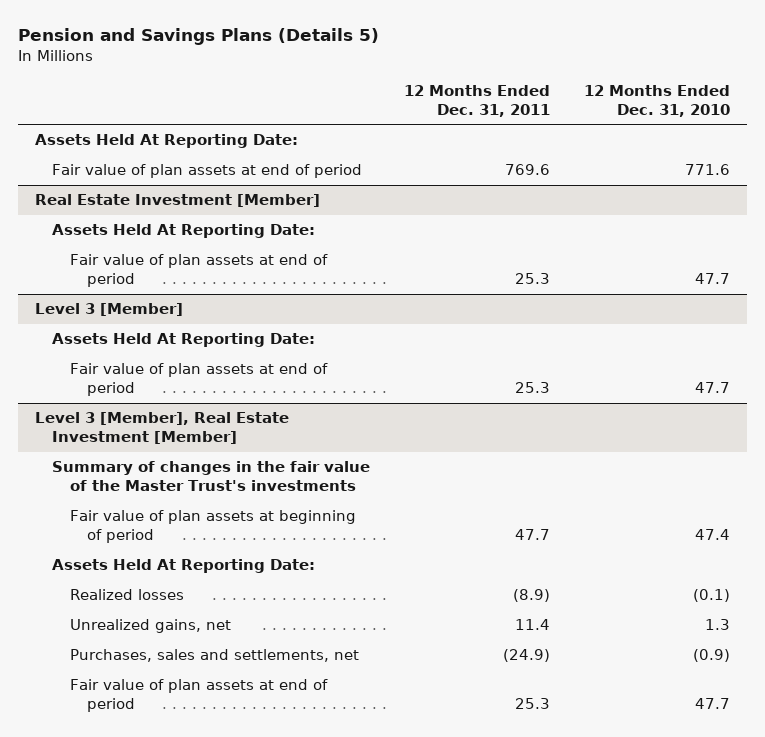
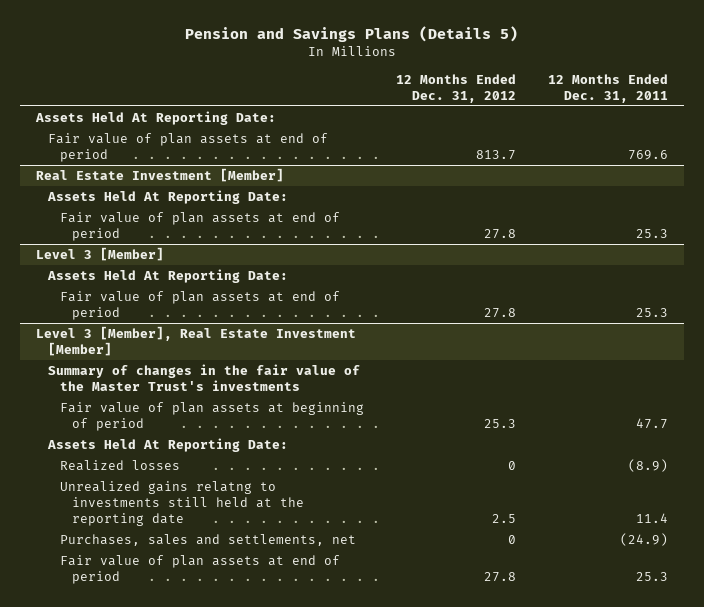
- | 12 Months Ended Dec. 31, 2011 | 12 Months Ended Dec. 31, 2010
+ | 12 Months Ended Dec. 31, 2012 | 12 Months Ended Dec. 31, 2011
@ Level 3 [Member], Real Estate Investment [Member]
- Unrealized gains, net | 11.4 | 1.3
+ Unrealized gains relatng to investments still held at the reporting date | 2.5 | 11.4

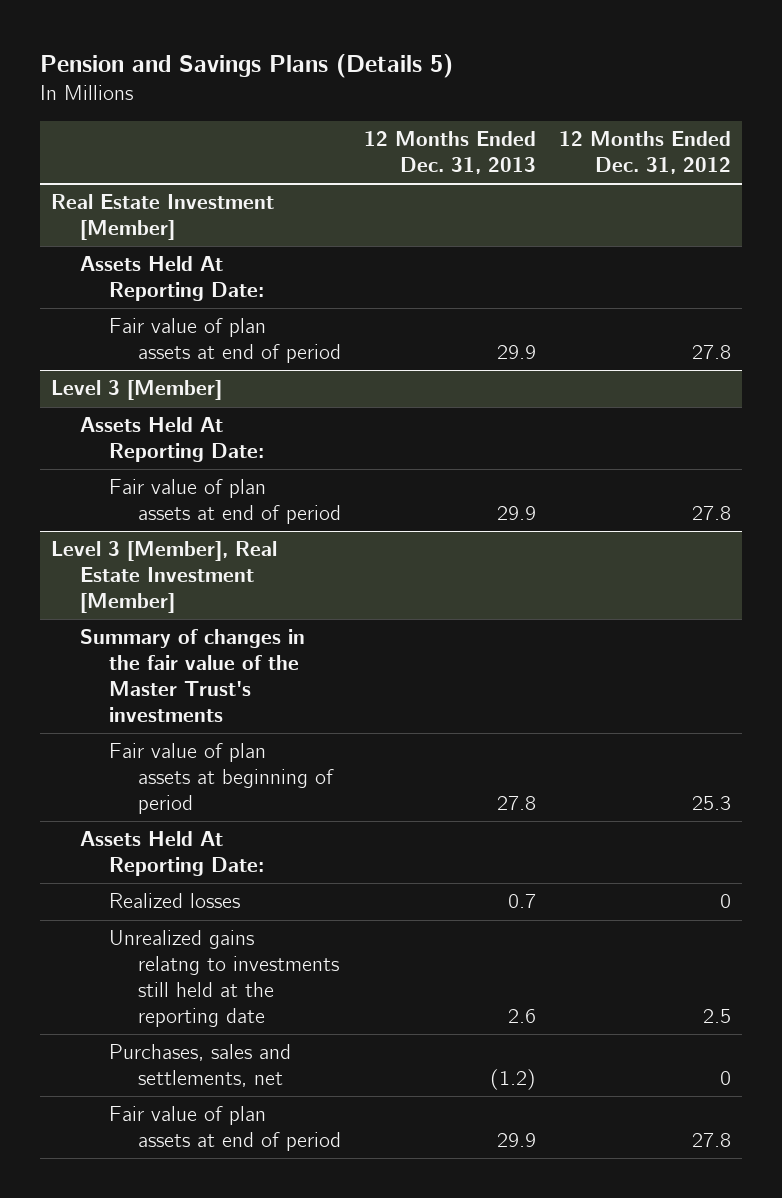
- | 12 Months Ended Dec. 31, 2012 | 12 Months Ended Dec. 31, 2011
+ | 12 Months Ended Dec. 31, 2013 | 12 Months Ended Dec. 31, 2012
- Assets Held At Reporting Date:
- Fair value of plan assets at end of period | 813.7 | 769.6

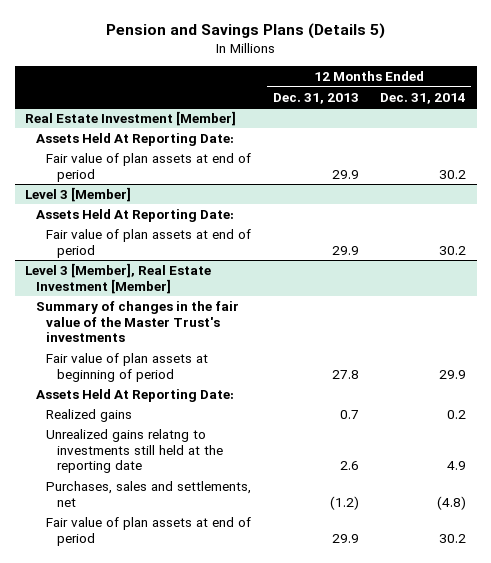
- | 12 Months Ended Dec. 31, 2013 | 12 Months Ended Dec. 31, 2012
+ | 12 Months Ended Dec. 31, 2013 | 12 Months Ended Dec. 31, 2014
@ Level 3 [Member], Real Estate Investment [Member]
- Realized losses | 0.7 | 0
+ Realized gains | 0.7 | 0.2

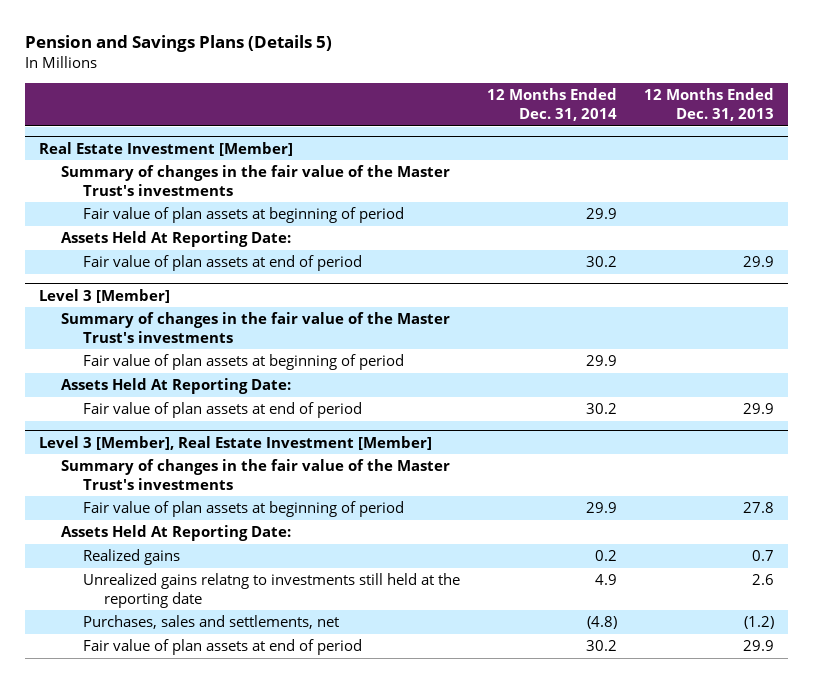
- | 12 Months Ended Dec. 31, 2013 | 12 Months Ended Dec. 31, 2014
+ | 12 Months Ended Dec. 31, 2014 | 12 Months Ended Dec. 31, 2013
@ Real Estate Investment [Member]
+ Summary of changes in the fair value of the Master Trust's investments
+ Fair value of plan assets at beginning of period | 29.9 |
@ Level 3 [Member]
+ Summary of changes in the fair value of the Master Trust's investments
+ Fair value of plan assets at beginning of period | 29.9 |

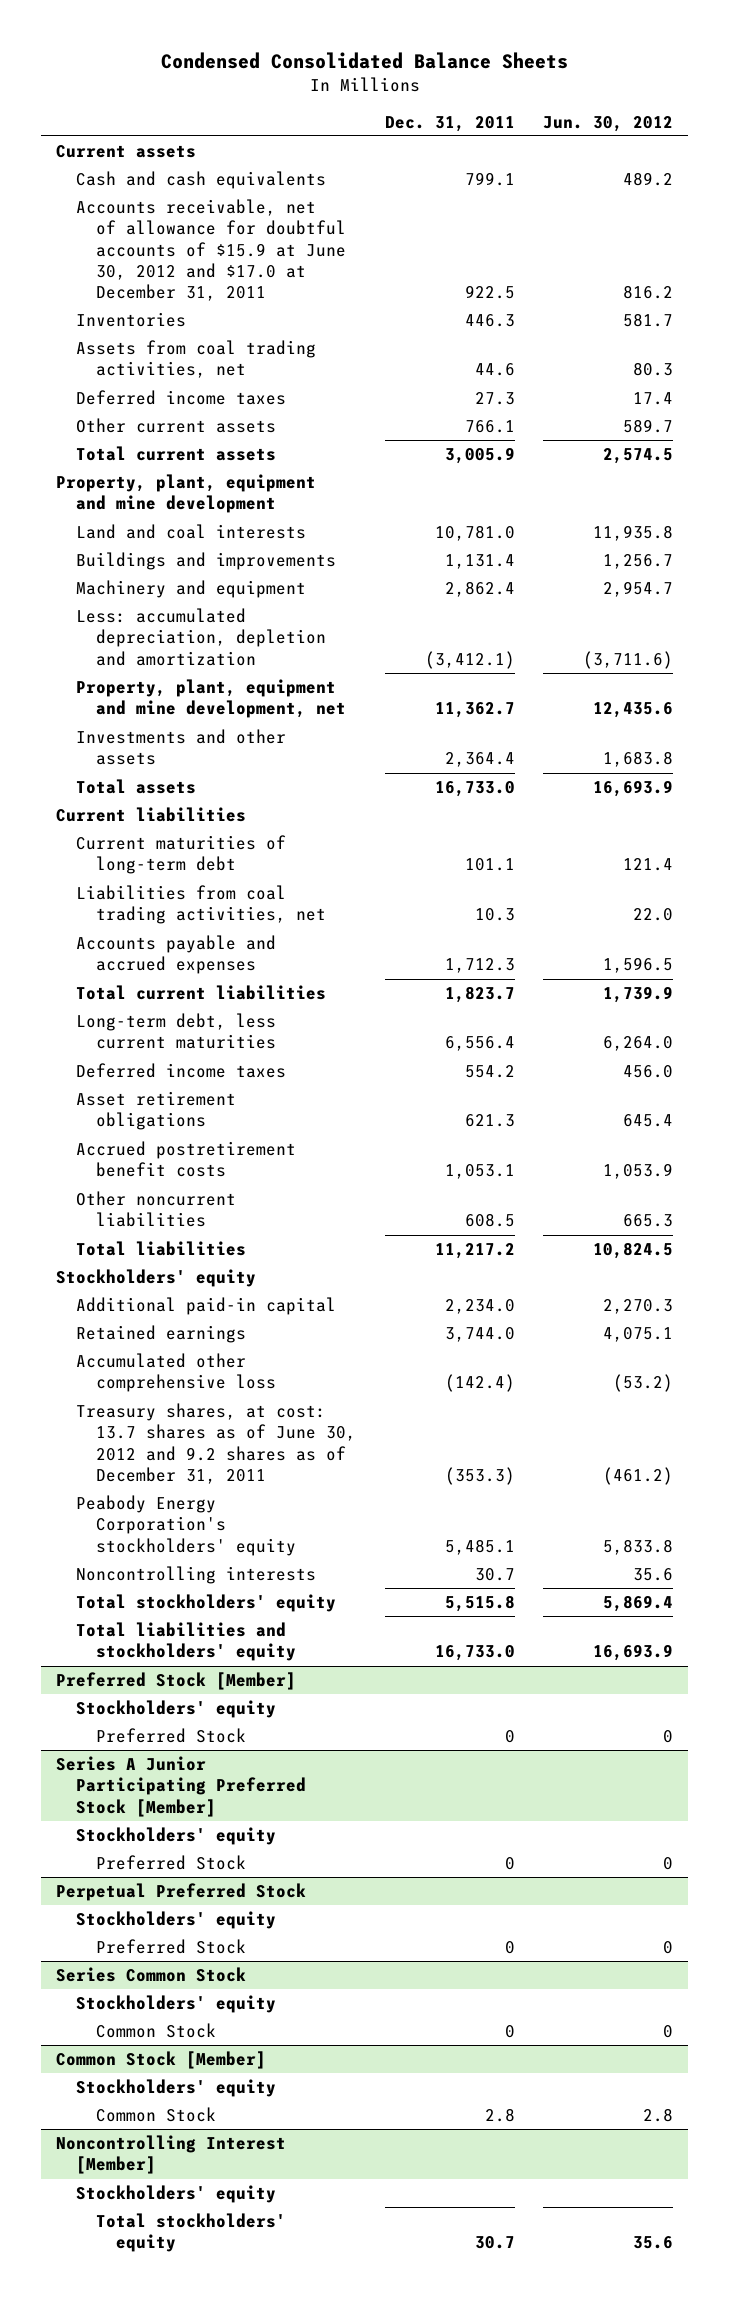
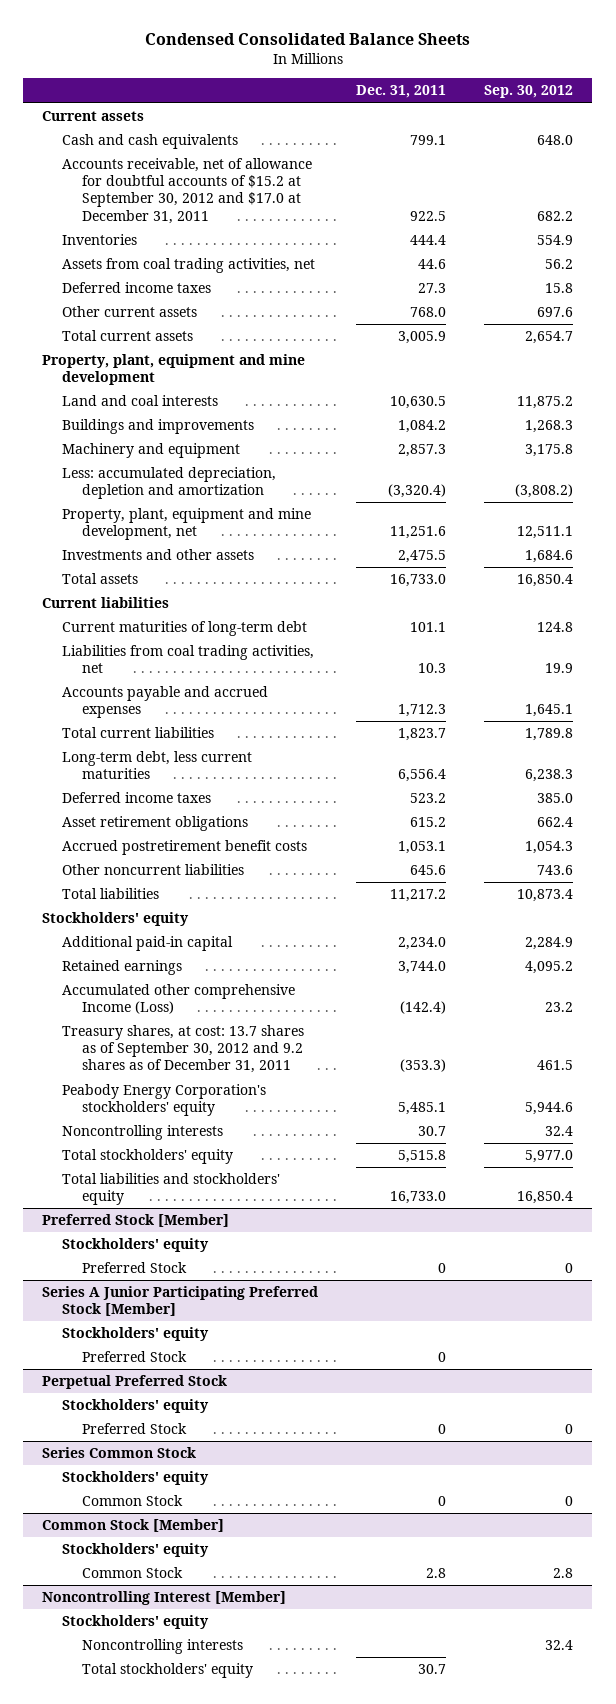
- | Dec. 31, 2011 | Jun. 30, 2012
+ | Dec. 31, 2011 | Sep. 30, 2012
- Accounts receivable, net of allowance for doubtful accounts of $15.9 at June 30, 2012 and $17.0 at December 31, 2011 | 922.5 | 816.2
- Inventories | 446.3 | 581.7
+ Accounts receivable, net of allowance for doubtful accounts of $15.2 at September 30, 2012 and $17.0 at December 31, 2011 | 922.5 | 682.2
+ Inventories | 444.4 | 554.9
- Other current assets | 766.1 | 589.7
+ Other current assets | 768.0 | 697.6
- Land and coal interests | 10,781.0 | 11,935.8
- Buildings and improvements | 1,131.4 | 1,256.7
- Machinery and equipment | 2,862.4 | 2,954.7
- Less: accumulated depreciation, depletion and amortization | (3,412.1) | (3,711.6)
- Property, plant, equipment and mine development, net | 11,362.7 | 12,435.6
- Investments and other assets | 2,364.4 | 1,683.8
+ Land and coal interests | 10,630.5 | 11,875.2
+ Buildings and improvements | 1,084.2 | 1,268.3
+ Machinery and equipment | 2,857.3 | 3,175.8
+ Less: accumulated depreciation, depletion and amortization | (3,320.4) | (3,808.2)
+ Property, plant, equipment and mine development, net | 11,251.6 | 12,511.1
+ Investments and other assets | 2,475.5 | 1,684.6
- Deferred income taxes | 554.2 | 456.0
- Asset retirement obligations | 621.3 | 645.4
+ Deferred income taxes | 523.2 | 385.0
+ Asset retirement obligations | 615.2 | 662.4
- Other noncurrent liabilities | 608.5 | 665.3
+ Other noncurrent liabilities | 645.6 | 743.6
- Accumulated other comprehensive loss | (142.4) | (53.2)
- Treasury shares, at cost: 13.7 shares as of June 30, 2012 and 9.2 shares as of December 31, 2011 | (353.3) | (461.2)
+ Accumulated other comprehensive Income (Loss) | (142.4) | 23.2
+ Treasury shares, at cost: 13.7 shares as of September 30, 2012 and 9.2 shares as of December 31, 2011 | (353.3) | 461.5
@ Noncontrolling Interest [Member]
+ Noncontrolling interests | | 32.4

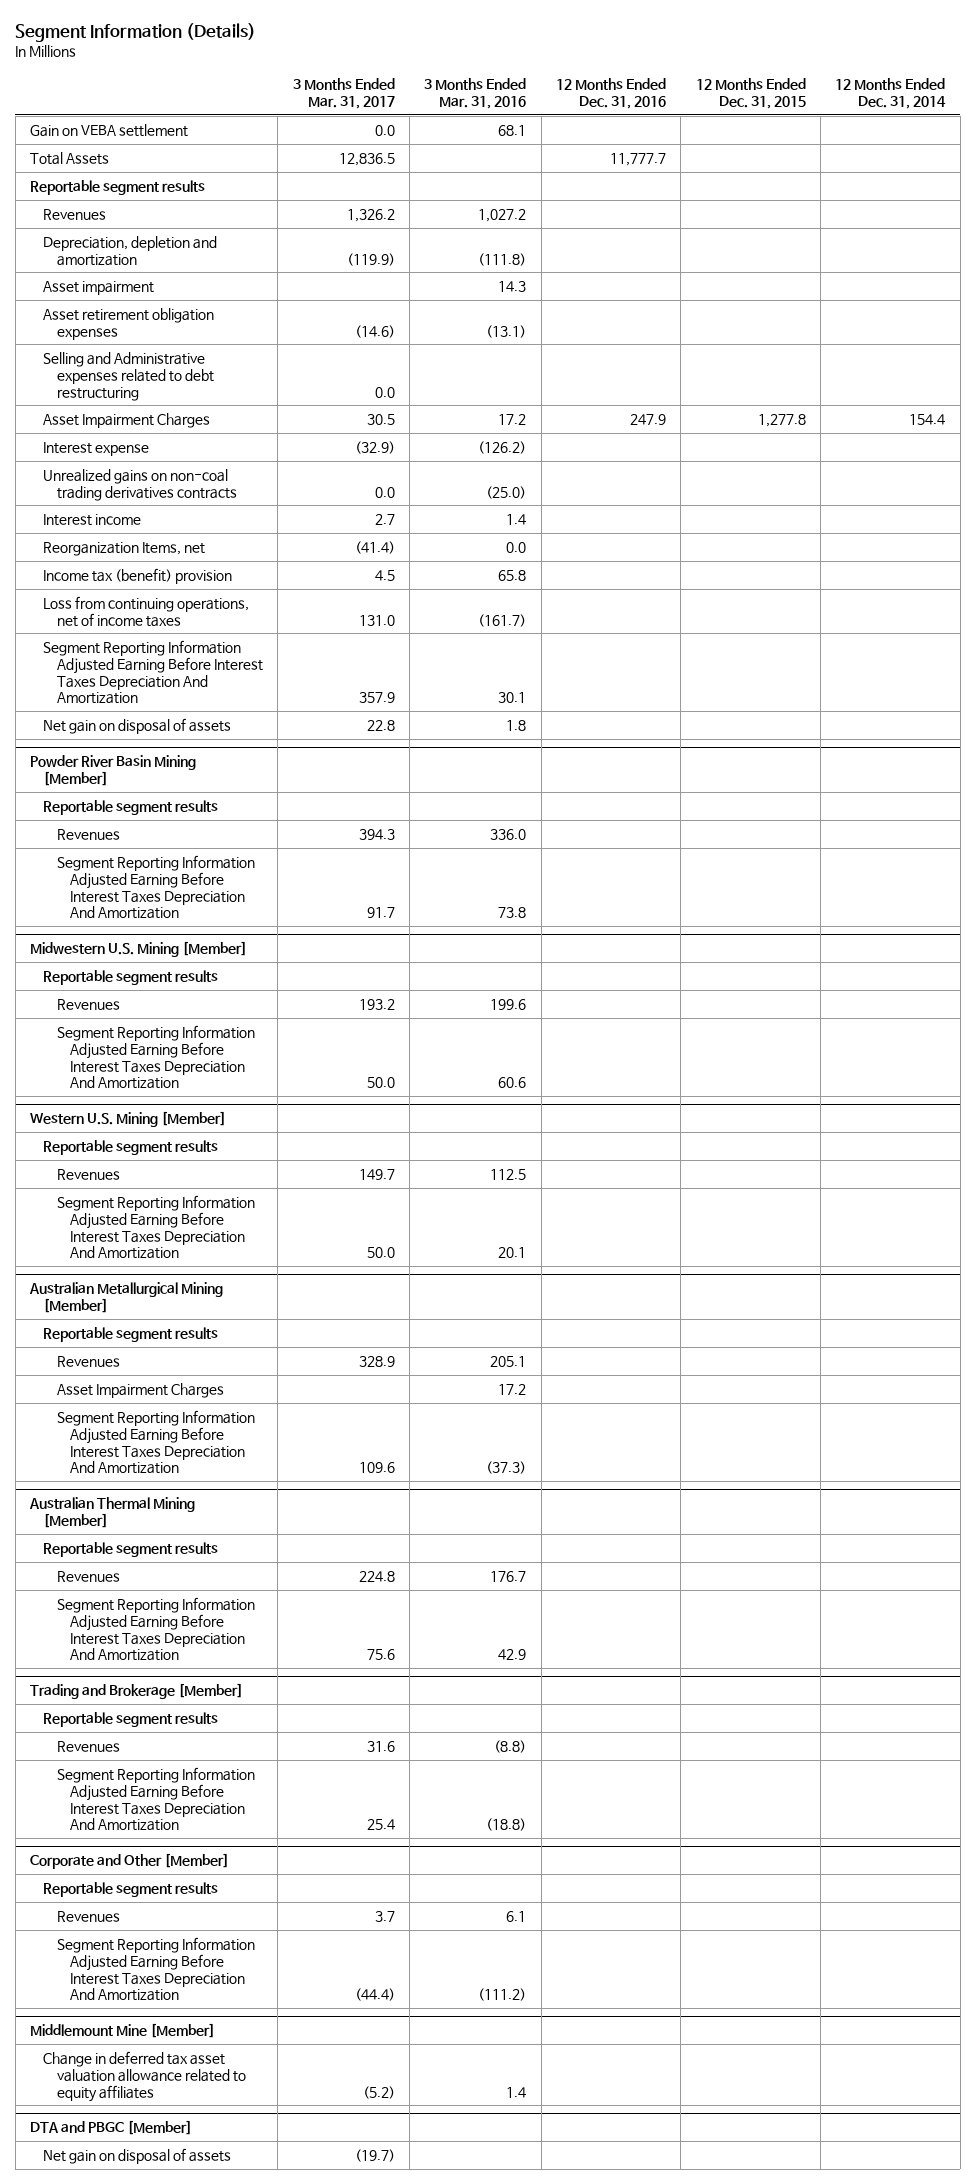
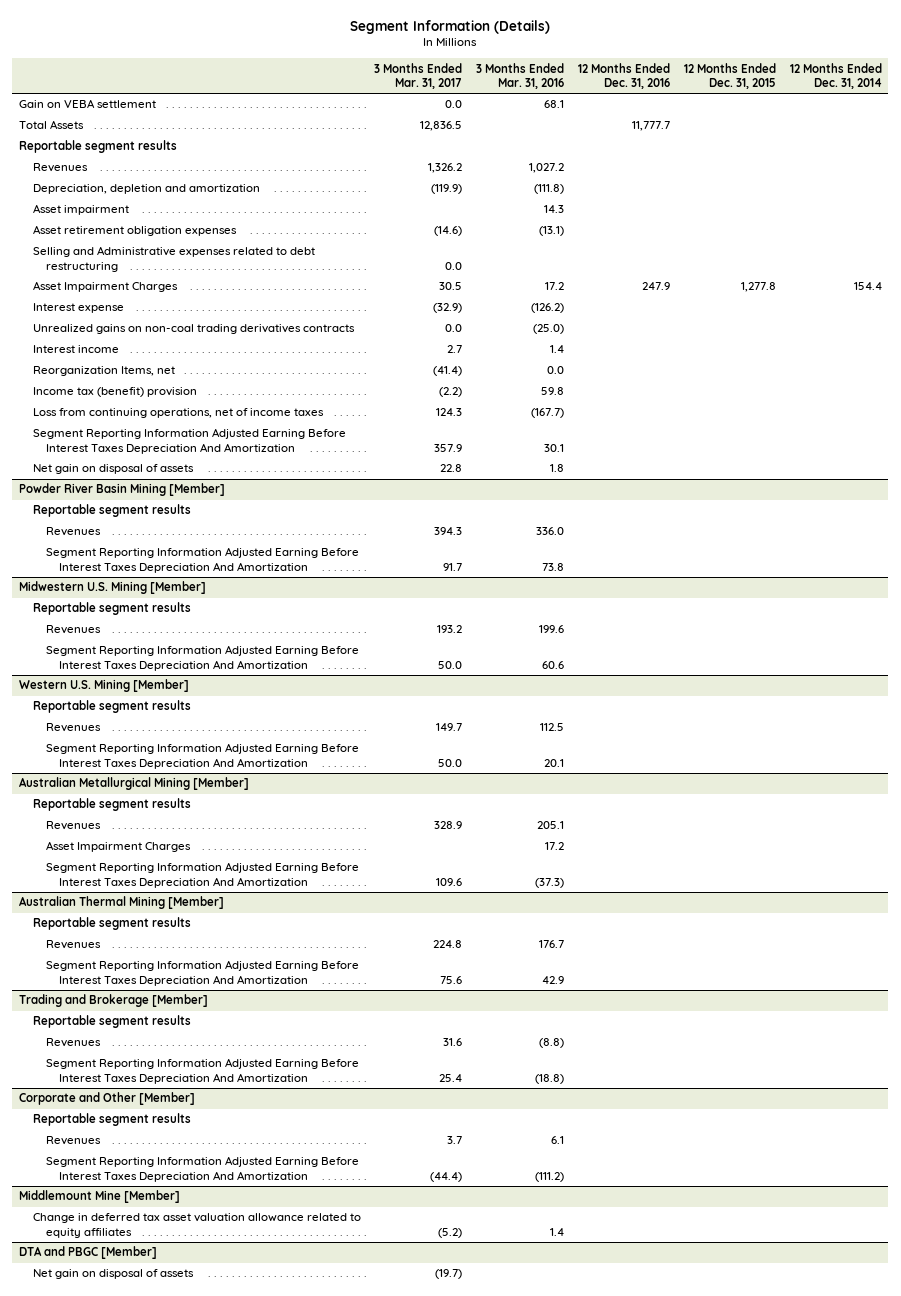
- Income tax (benefit) provision | 4.5 | 65.8 | | |
- Loss from continuing operations, net of income taxes | 131.0 | (161.7) | | |
+ Income tax (benefit) provision | (2.2) | 59.8 | | |
+ Loss from continuing operations, net of income taxes | 124.3 | (167.7) | | |

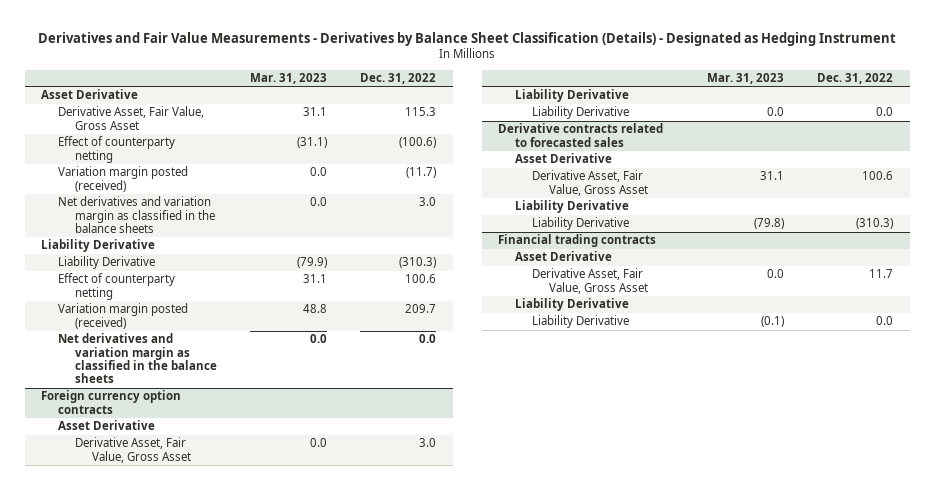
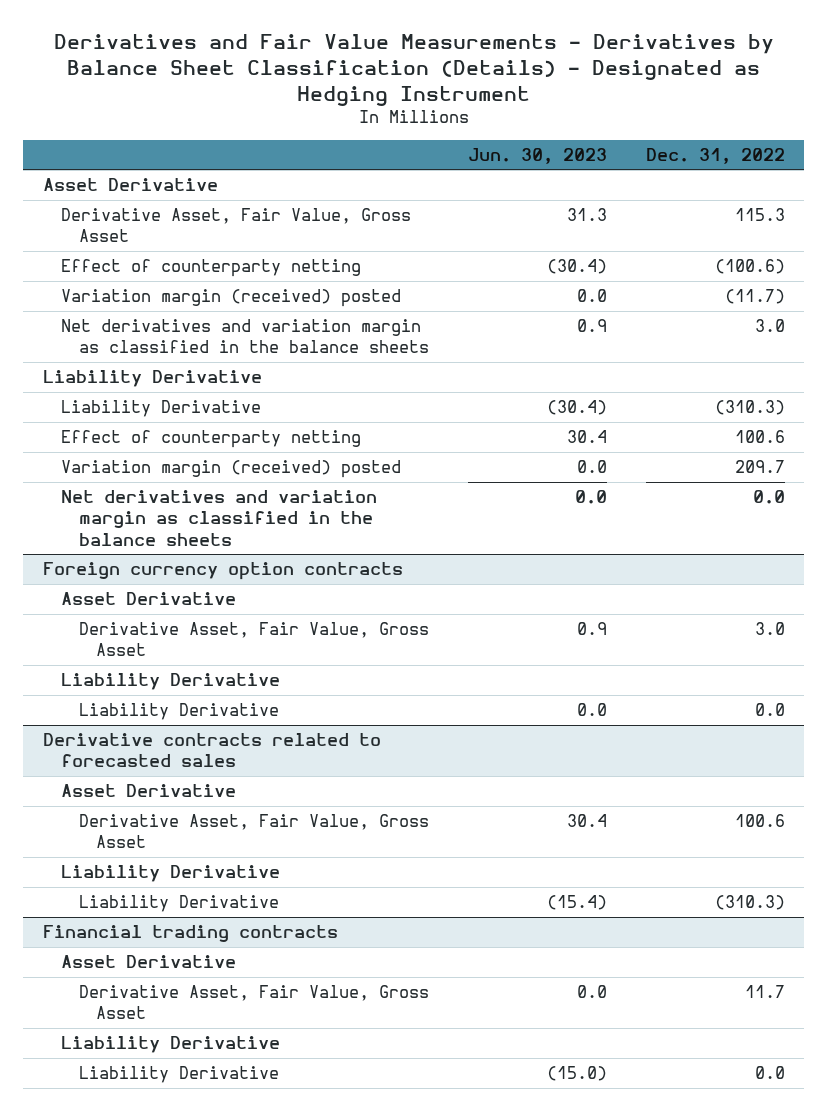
- | Mar. 31, 2023 | Dec. 31, 2022
+ | Jun. 30, 2023 | Dec. 31, 2022
- Variation margin posted (received) | 0.0 | (11.7)
+ Variation margin (received) posted | 0.0 | (11.7)
- Variation margin posted (received) | 48.8 | 209.7
+ Variation margin (received) posted | 0.0 | 209.7

